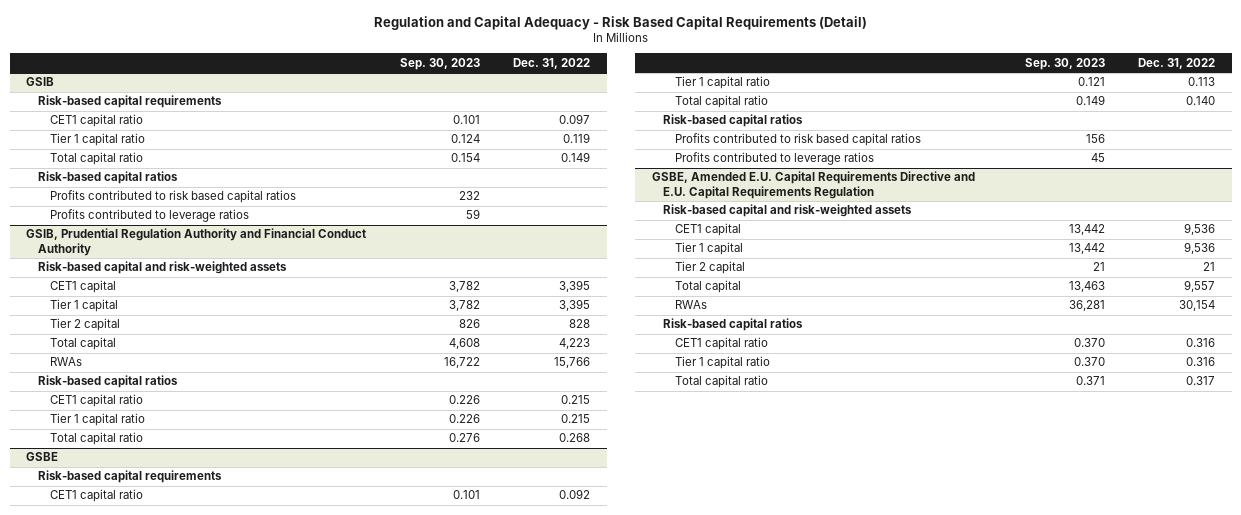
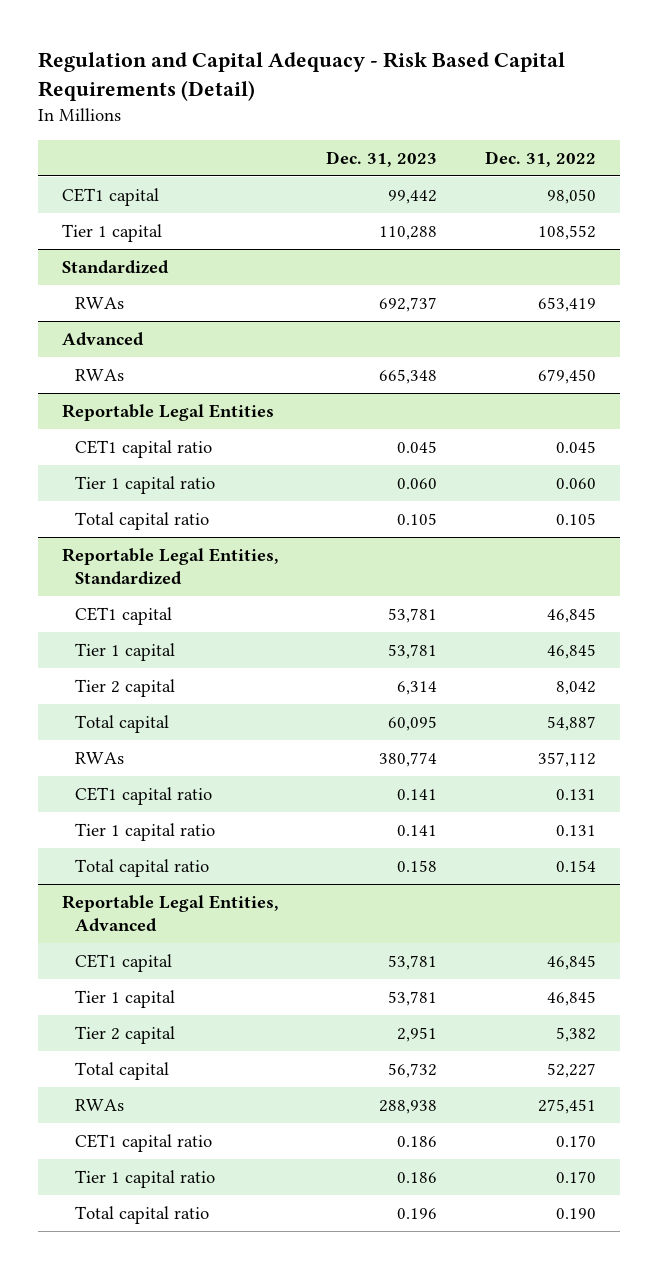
- | Sep. 30, 2023 | Dec. 31, 2022
+ | Dec. 31, 2023 | Dec. 31, 2022
- GSIB
- Risk-based capital requirements
- CET1 capital ratio | 0.101 | 0.097
- Tier 1 capital ratio | 0.124 | 0.119
- Total capital ratio | 0.154 | 0.149
- Risk-based capital ratios
- Profits contributed to risk based capital ratios | 232 |
- Profits contributed to leverage ratios | 59 |
- GSIB, Prudential Regulation Authority and Financial Conduct Authority
- Risk-based capital and risk-weighted assets
- CET1 capital | 3,782 | 3,395
- Tier 1 capital | 3,782 | 3,395
- Tier 2 capital | 826 | 828
- Total capital | 4,608 | 4,223
- RWAs | 16,722 | 15,766
- Risk-based capital ratios
- CET1 capital ratio | 0.226 | 0.215
- Tier 1 capital ratio | 0.226 | 0.215
- Total capital ratio | 0.276 | 0.268
- GSBE
- Risk-based capital requirements
- CET1 capital ratio | 0.101 | 0.092
- Tier 1 capital ratio | 0.121 | 0.113
- Total capital ratio | 0.149 | 0.140
- Risk-based capital ratios
- Profits contributed to risk based capital ratios | 156 |
- Profits contributed to leverage ratios | 45 |
- GSBE, Amended E.U. Capital Requirements Directive and E.U. Capital Requirements Regulation
- Risk-based capital and risk-weighted assets
- CET1 capital | 13,442 | 9,536
- Tier 1 capital | 13,442 | 9,536
- Tier 2 capital | 21 | 21
- Total capital | 13,463 | 9,557
- RWAs | 36,281 | 30,154
- Risk-based capital ratios
- CET1 capital ratio | 0.370 | 0.316
- Tier 1 capital ratio | 0.370 | 0.316
- Total capital ratio | 0.371 | 0.317
+ CET1 capital | 99,442 | 98,050
+ Tier 1 capital | 110,288 | 108,552
+ Standardized
+ RWAs | 692,737 | 653,419
+ Advanced
+ RWAs | 665,348 | 679,450
+ Reportable Legal Entities
+ CET1 capital ratio | 0.045 | 0.045
+ Tier 1 capital ratio | 0.060 | 0.060
+ Total capital ratio | 0.105 | 0.105
+ Reportable Legal Entities, Standardized
+ CET1 capital | 53,781 | 46,845
+ Tier 1 capital | 53,781 | 46,845
+ Tier 2 capital | 6,314 | 8,042
+ Total capital | 60,095 | 54,887
+ RWAs | 380,774 | 357,112
+ CET1 capital ratio | 0.141 | 0.131
+ Tier 1 capital ratio | 0.141 | 0.131
+ Total capital ratio | 0.158 | 0.154
+ Reportable Legal Entities, Advanced
+ CET1 capital | 53,781 | 46,845
+ Tier 1 capital | 53,781 | 46,845
+ Tier 2 capital | 2,951 | 5,382
+ Total capital | 56,732 | 52,227
+ RWAs | 288,938 | 275,451
+ CET1 capital ratio | 0.186 | 0.170
+ Tier 1 capital ratio | 0.186 | 0.170
+ Total capital ratio | 0.196 | 0.190

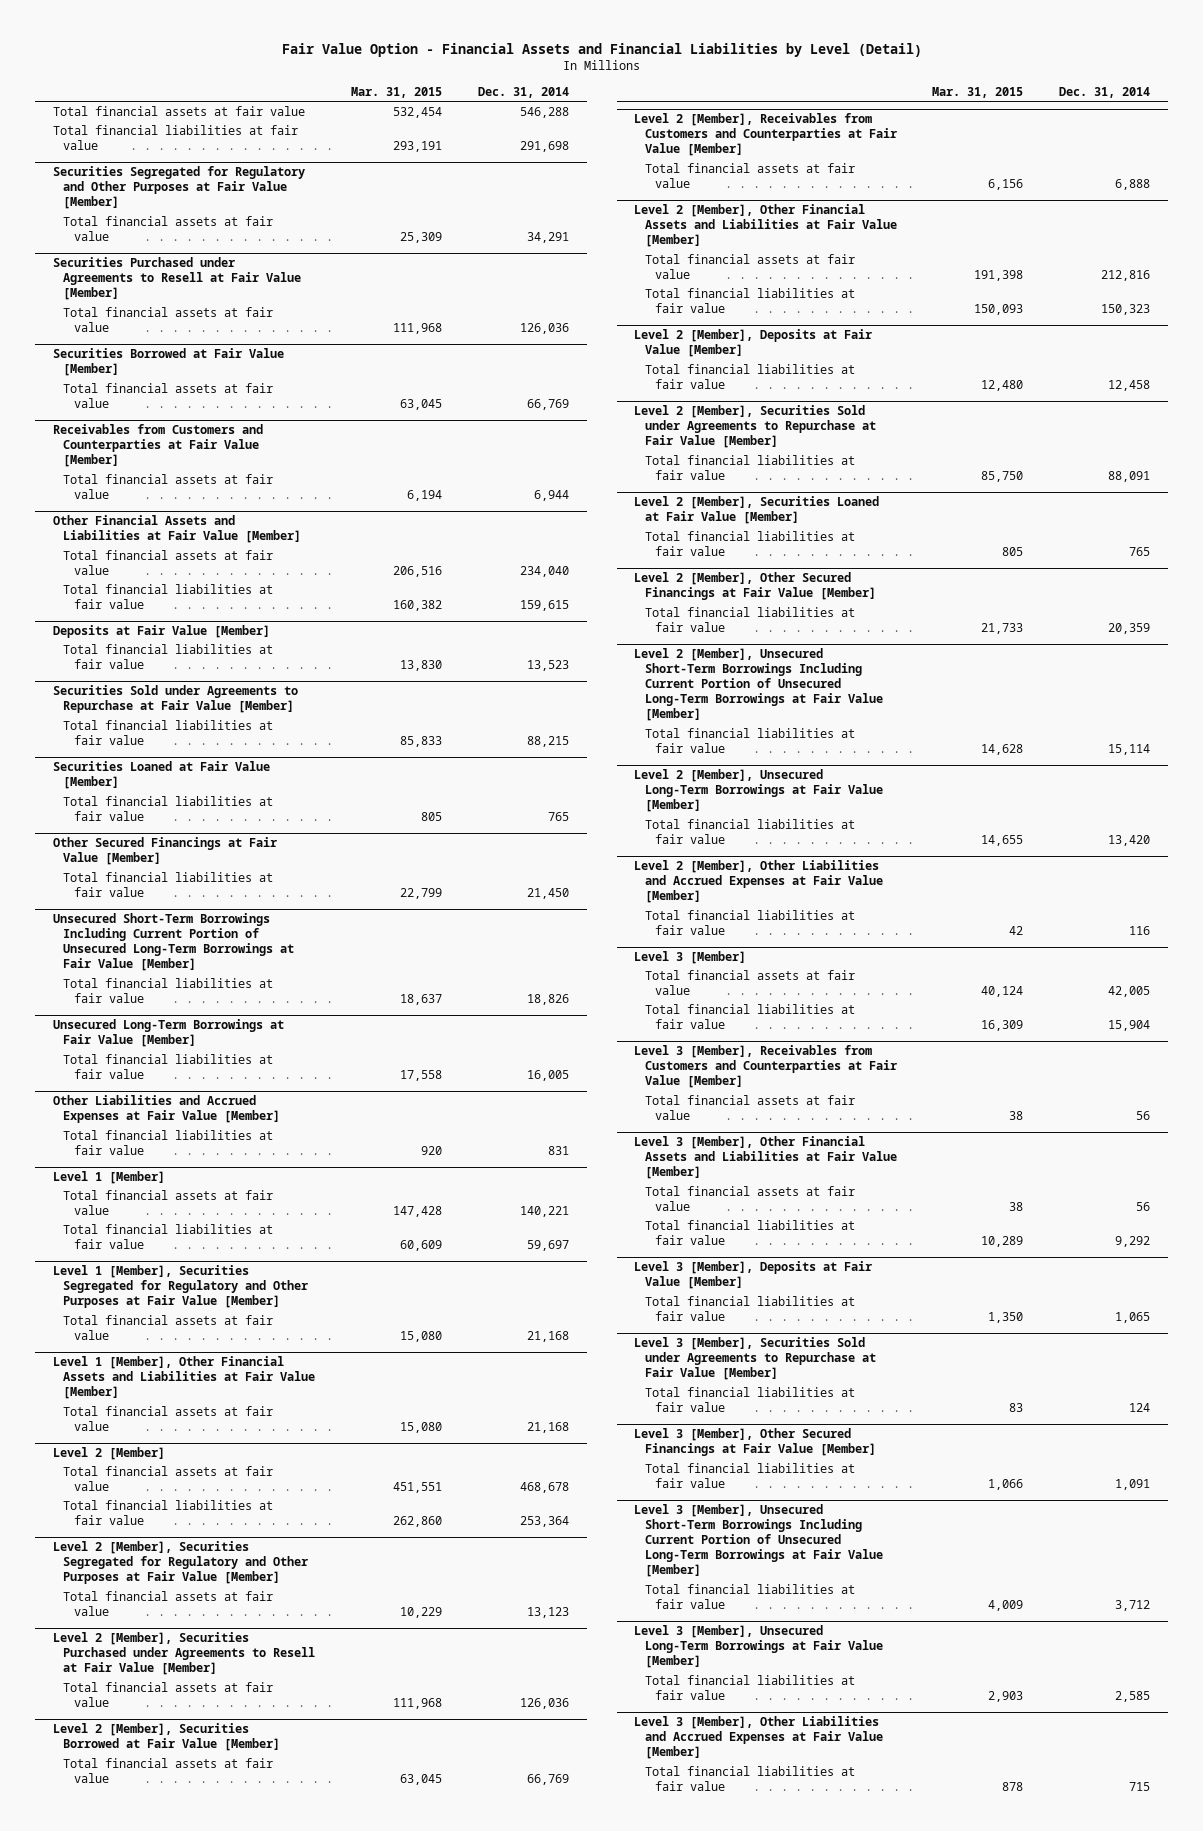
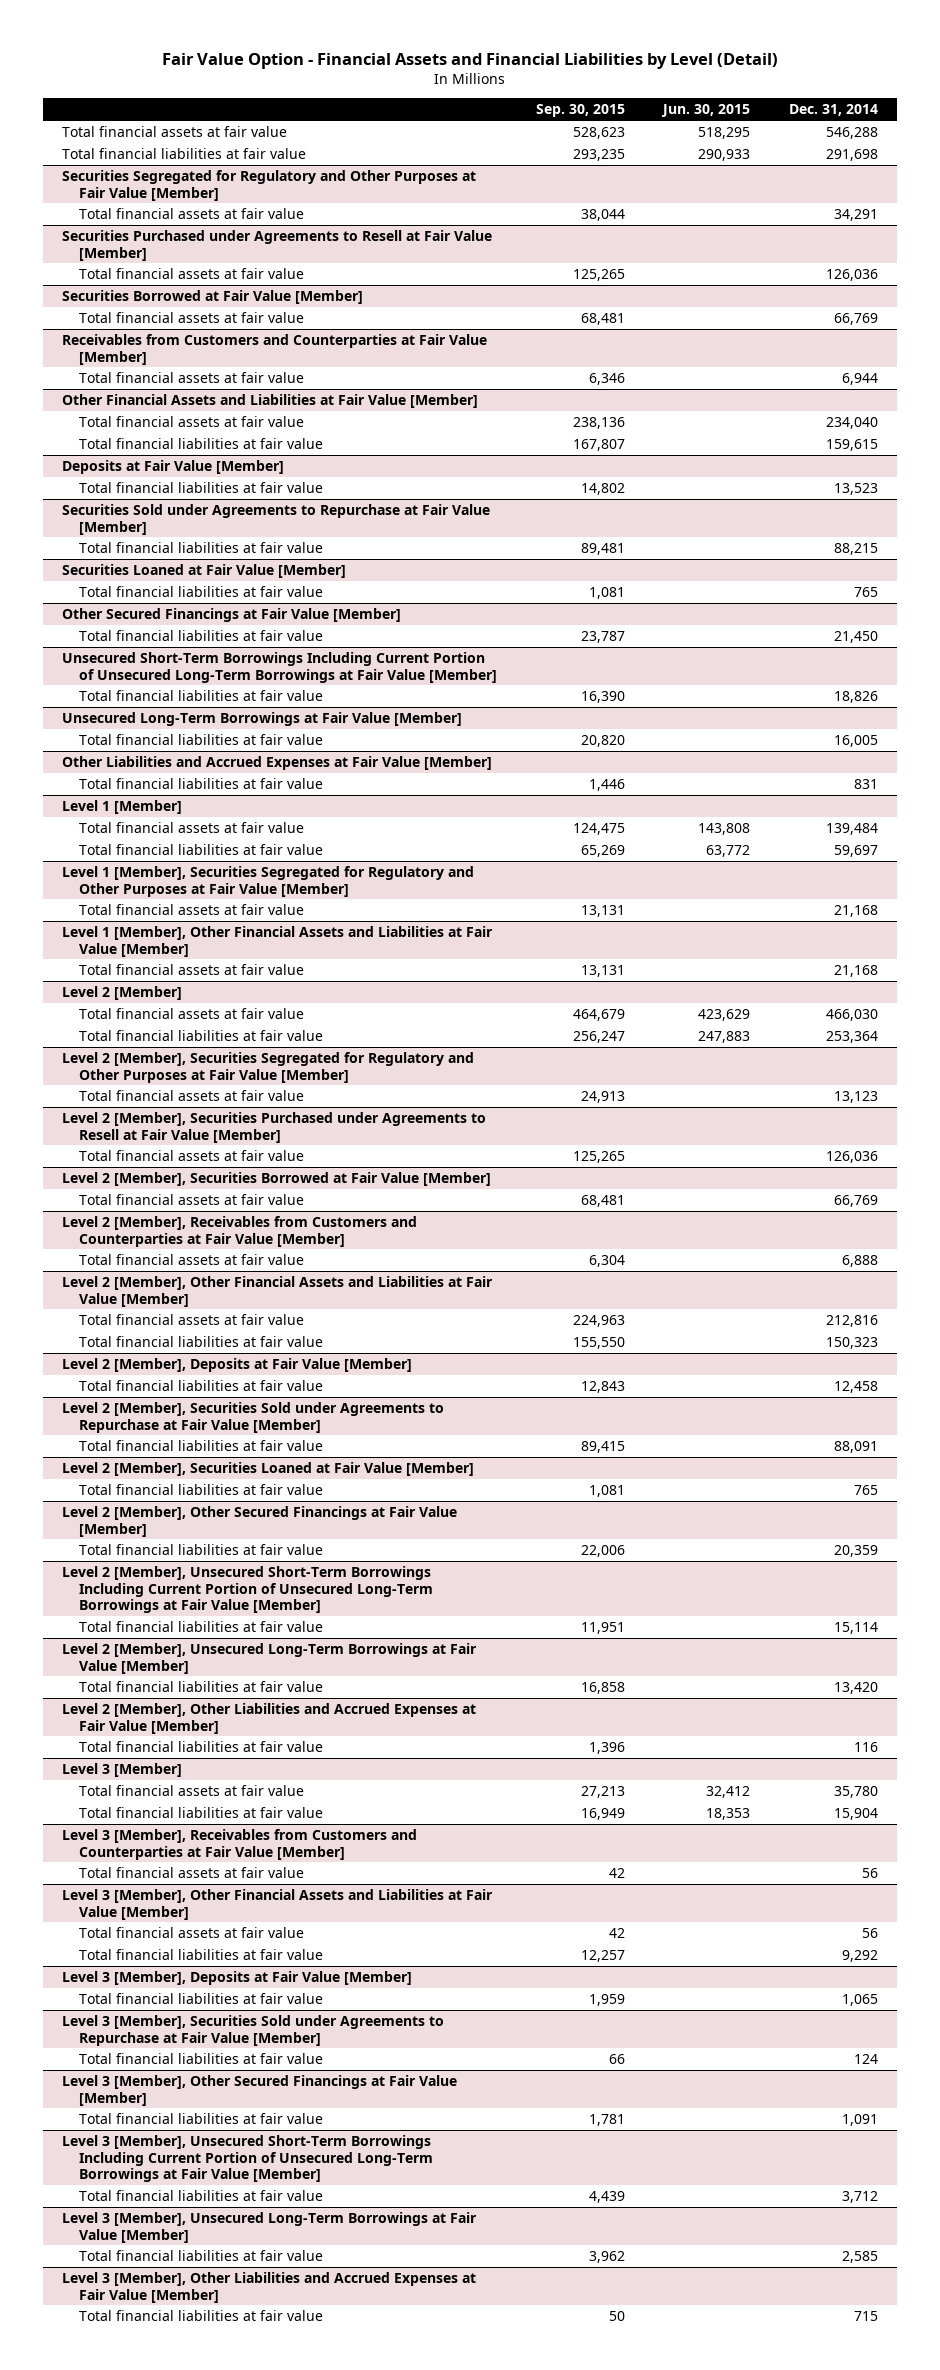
- | Mar. 31, 2015 | Dec. 31, 2014
+ | Sep. 30, 2015 | Jun. 30, 2015 | Dec. 31, 2014
@ Level 1 [Member]
- Total financial assets at fair value | 147,428 | 140,221
+ Total financial assets at fair value | 124,475 | 143,808 | 139,484
@ Level 2 [Member]
- Total financial assets at fair value | 451,551 | 468,678
+ Total financial assets at fair value | 464,679 | 423,629 | 466,030
@ Level 3 [Member]
- Total financial assets at fair value | 40,124 | 42,005
+ Total financial assets at fair value | 27,213 | 32,412 | 35,780

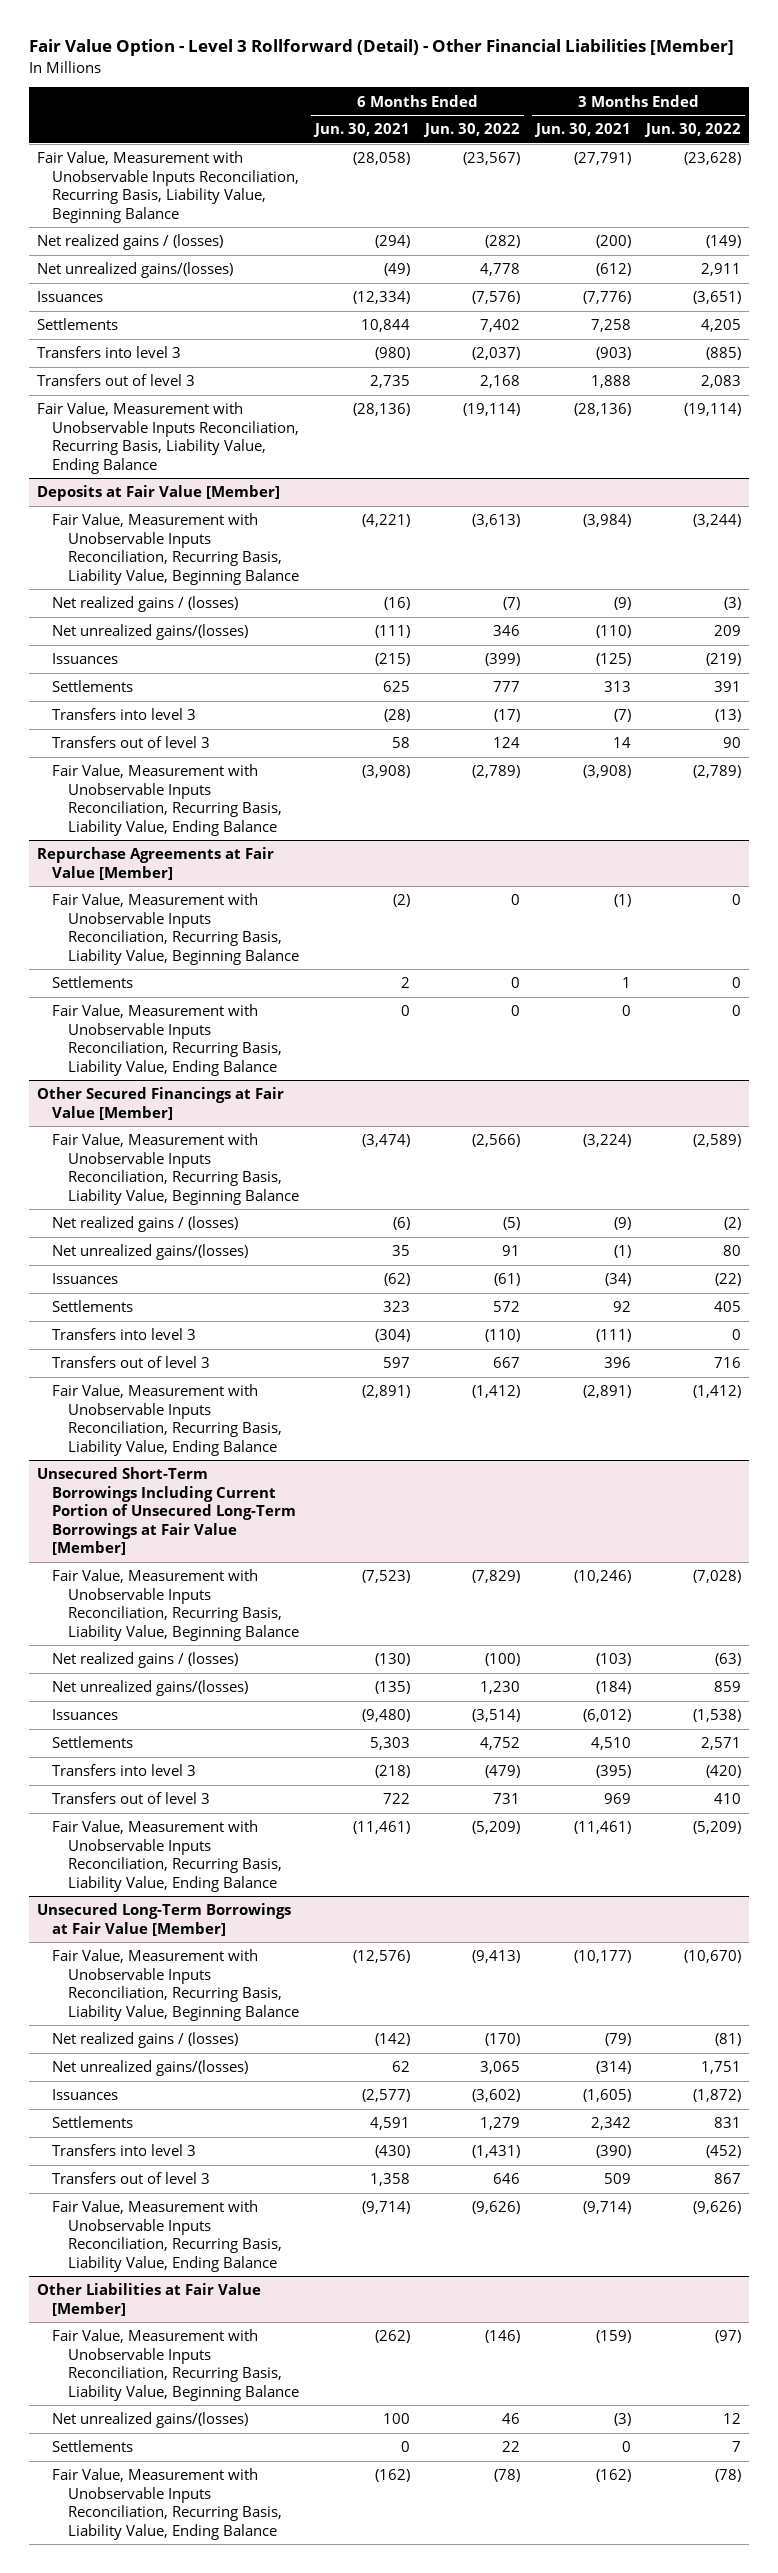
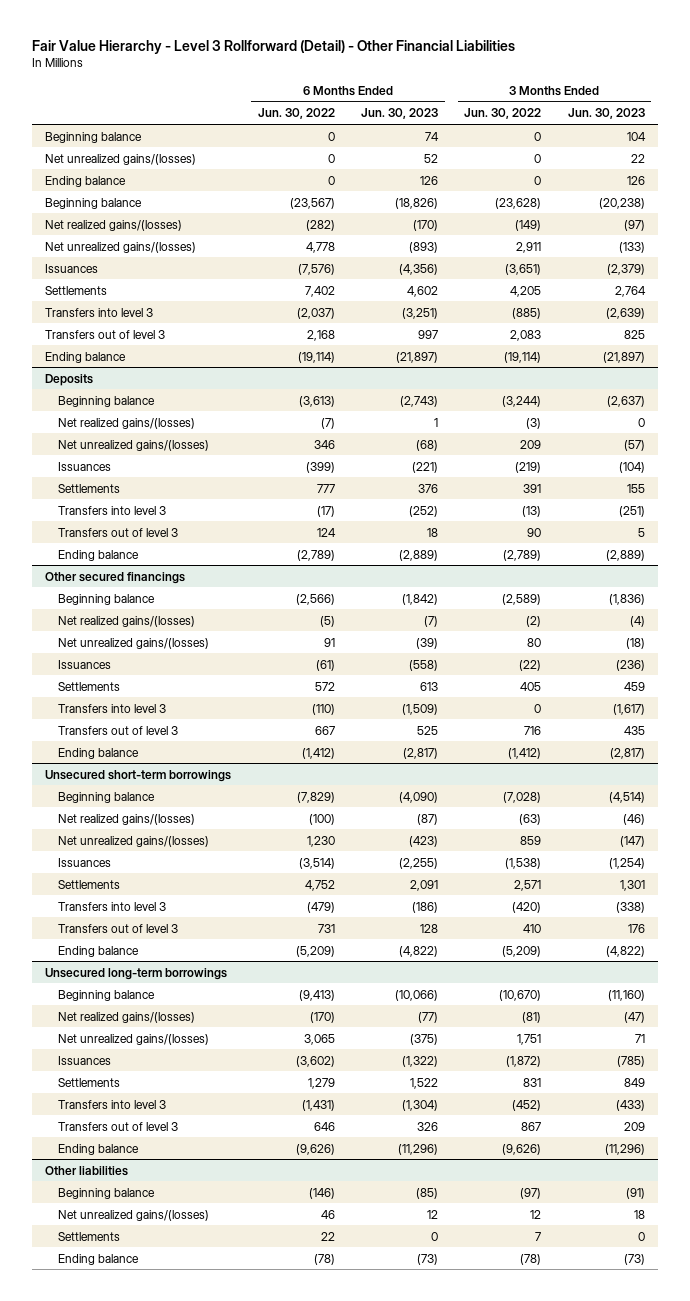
- Fair Value Option - Level 3 Rollforward (Detail) - Other Financial Liabilities [Member]
+ Fair Value Hierarchy - Level 3 Rollforward (Detail) - Other Financial Liabilities
- | 6 Months Ended Jun. 30, 2021 | 6 Months Ended Jun. 30, 2022 | 3 Months Ended Jun. 30, 2021 | 3 Months Ended Jun. 30, 2022
+ | 6 Months Ended Jun. 30, 2022 | 6 Months Ended Jun. 30, 2023 | 3 Months Ended Jun. 30, 2022 | 3 Months Ended Jun. 30, 2023
- Fair Value, Measurement with Unobservable Inputs Reconciliation, Recurring Basis, Liability Value, Beginning Balance | (28,058) | (23,567) | (27,791) | (23,628)
- Net realized gains / (losses) | (294) | (282) | (200) | (149)
+ Beginning balance | 0 | 74 | 0 | 104
+ Net unrealized gains/(losses) | 0 | 52 | 0 | 22
+ Ending balance | 0 | 126 | 0 | 126
+ Beginning balance | (23,567) | (18,826) | (23,628) | (20,238)
+ Net realized gains/(losses) | (282) | (170) | (149) | (97)
- Fair Value, Measurement with Unobservable Inputs Reconciliation, Recurring Basis, Liability Value, Ending Balance | (28,136) | (19,114) | (28,136) | (19,114)
- Deposits at Fair Value [Member]
- Fair Value, Measurement with Unobservable Inputs Reconciliation, Recurring Basis, Liability Value, Beginning Balance | (4,221) | (3,613) | (3,984) | (3,244)
- Net realized gains / (losses) | (16) | (7) | (9) | (3)
+ Ending balance | (19,114) | (21,897) | (19,114) | (21,897)
+ Deposits
+ Beginning balance | (3,613) | (2,743) | (3,244) | (2,637)
+ Net realized gains/(losses) | (7) | 1 | (3) | 0
- Fair Value, Measurement with Unobservable Inputs Reconciliation, Recurring Basis, Liability Value, Ending Balance | (3,908) | (2,789) | (3,908) | (2,789)
- Repurchase Agreements at Fair Value [Member]
- Fair Value, Measurement with Unobservable Inputs Reconciliation, Recurring Basis, Liability Value, Beginning Balance | (2) | 0 | (1) | 0
- Settlements | 2 | 0 | 1 | 0
- Fair Value, Measurement with Unobservable Inputs Reconciliation, Recurring Basis, Liability Value, Ending Balance | 0 | 0 | 0 | 0
- Other Secured Financings at Fair Value [Member]
- Fair Value, Measurement with Unobservable Inputs Reconciliation, Recurring Basis, Liability Value, Beginning Balance | (3,474) | (2,566) | (3,224) | (2,589)
- Net realized gains / (losses) | (6) | (5) | (9) | (2)
+ Ending balance | (2,789) | (2,889) | (2,789) | (2,889)
+ Other secured financings
+ Beginning balance | (2,566) | (1,842) | (2,589) | (1,836)
+ Net realized gains/(losses) | (5) | (7) | (2) | (4)
- Fair Value, Measurement with Unobservable Inputs Reconciliation, Recurring Basis, Liability Value, Ending Balance | (2,891) | (1,412) | (2,891) | (1,412)
- Unsecured Short-Term Borrowings Including Current Portion of Unsecured Long-Term Borrowings at Fair Value [Member]
- Fair Value, Measurement with Unobservable Inputs Reconciliation, Recurring Basis, Liability Value, Beginning Balance | (7,523) | (7,829) | (10,246) | (7,028)
- Net realized gains / (losses) | (130) | (100) | (103) | (63)
+ Ending balance | (1,412) | (2,817) | (1,412) | (2,817)
+ Unsecured short-term borrowings
+ Beginning balance | (7,829) | (4,090) | (7,028) | (4,514)
+ Net realized gains/(losses) | (100) | (87) | (63) | (46)
- Fair Value, Measurement with Unobservable Inputs Reconciliation, Recurring Basis, Liability Value, Ending Balance | (11,461) | (5,209) | (11,461) | (5,209)
- Unsecured Long-Term Borrowings at Fair Value [Member]
- Fair Value, Measurement with Unobservable Inputs Reconciliation, Recurring Basis, Liability Value, Beginning Balance | (12,576) | (9,413) | (10,177) | (10,670)
- Net realized gains / (losses) | (142) | (170) | (79) | (81)
+ Ending balance | (5,209) | (4,822) | (5,209) | (4,822)
+ Unsecured long-term borrowings
+ Beginning balance | (9,413) | (10,066) | (10,670) | (11,160)
+ Net realized gains/(losses) | (170) | (77) | (81) | (47)
- Fair Value, Measurement with Unobservable Inputs Reconciliation, Recurring Basis, Liability Value, Ending Balance | (9,714) | (9,626) | (9,714) | (9,626)
- Other Liabilities at Fair Value [Member]
- Fair Value, Measurement with Unobservable Inputs Reconciliation, Recurring Basis, Liability Value, Beginning Balance | (262) | (146) | (159) | (97)
+ Ending balance | (9,626) | (11,296) | (9,626) | (11,296)
+ Other liabilities
+ Beginning balance | (146) | (85) | (97) | (91)
- Fair Value, Measurement with Unobservable Inputs Reconciliation, Recurring Basis, Liability Value, Ending Balance | (162) | (78) | (162) | (78)
+ Ending balance | (78) | (73) | (78) | (73)

